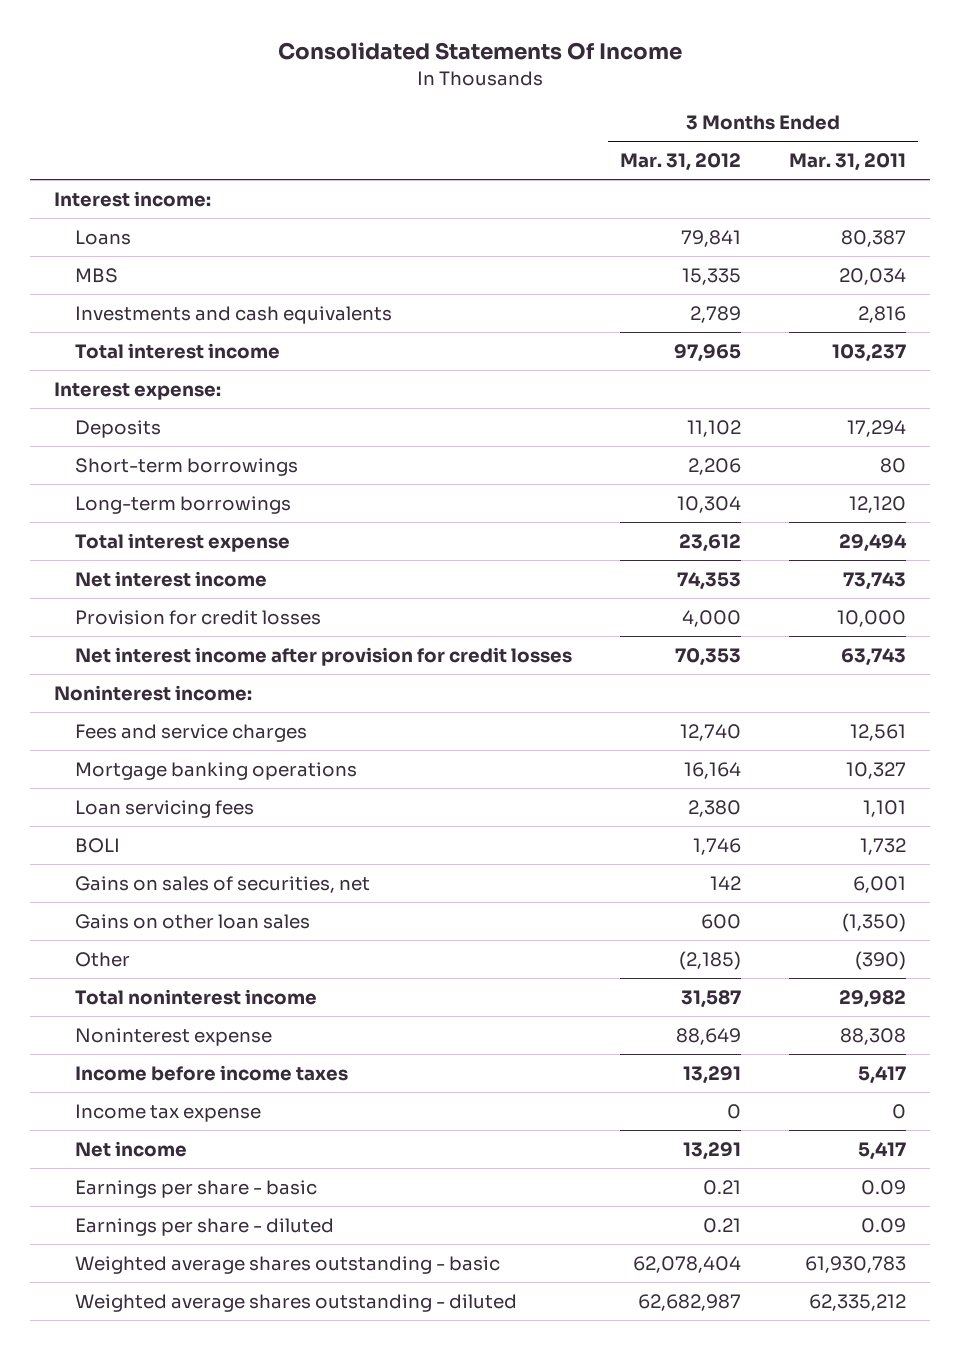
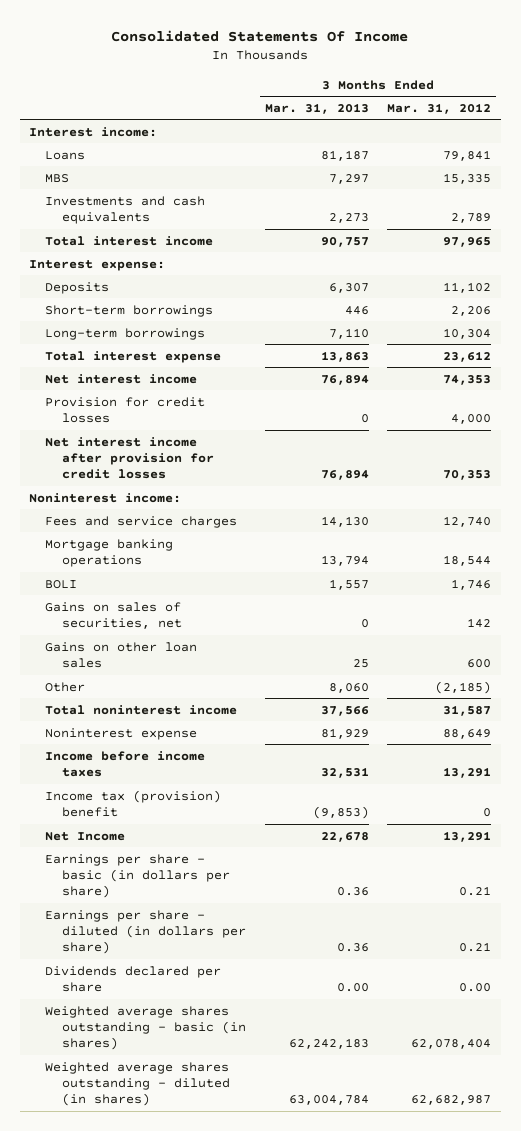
- | 3 Months Ended Mar. 31, 2012 | 3 Months Ended Mar. 31, 2011
+ | 3 Months Ended Mar. 31, 2013 | 3 Months Ended Mar. 31, 2012
- Mortgage banking operations | 16,164 | 10,327
- Loan servicing fees | 2,380 | 1,101
+ Mortgage banking operations | 13,794 | 18,544
- Income tax expense | 0 | 0
- Net income | 13,291 | 5,417
- Earnings per share - basic | 0.21 | 0.09
- Earnings per share - diluted | 0.21 | 0.09
- Weighted average shares outstanding - basic | 62,078,404 | 61,930,783
- Weighted average shares outstanding - diluted | 62,682,987 | 62,335,212
+ Income tax (provision) benefit | (9,853) | 0
+ Net Income | 22,678 | 13,291
+ Earnings per share - basic (in dollars per share) | 0.36 | 0.21
+ Earnings per share - diluted (in dollars per share) | 0.36 | 0.21
+ Dividends declared per share | 0.00 | 0.00
+ Weighted average shares outstanding - basic (in shares) | 62,242,183 | 62,078,404
+ Weighted average shares outstanding - diluted (in shares) | 63,004,784 | 62,682,987

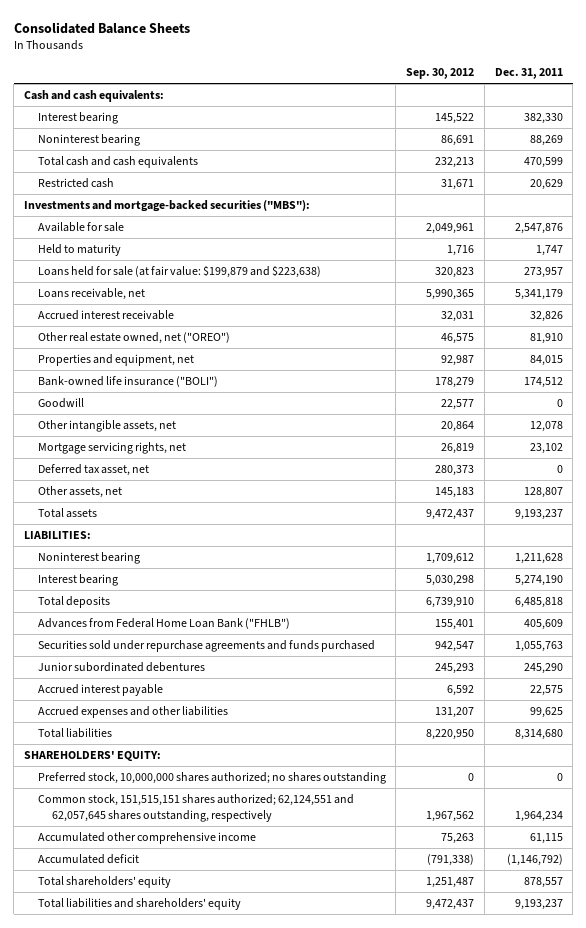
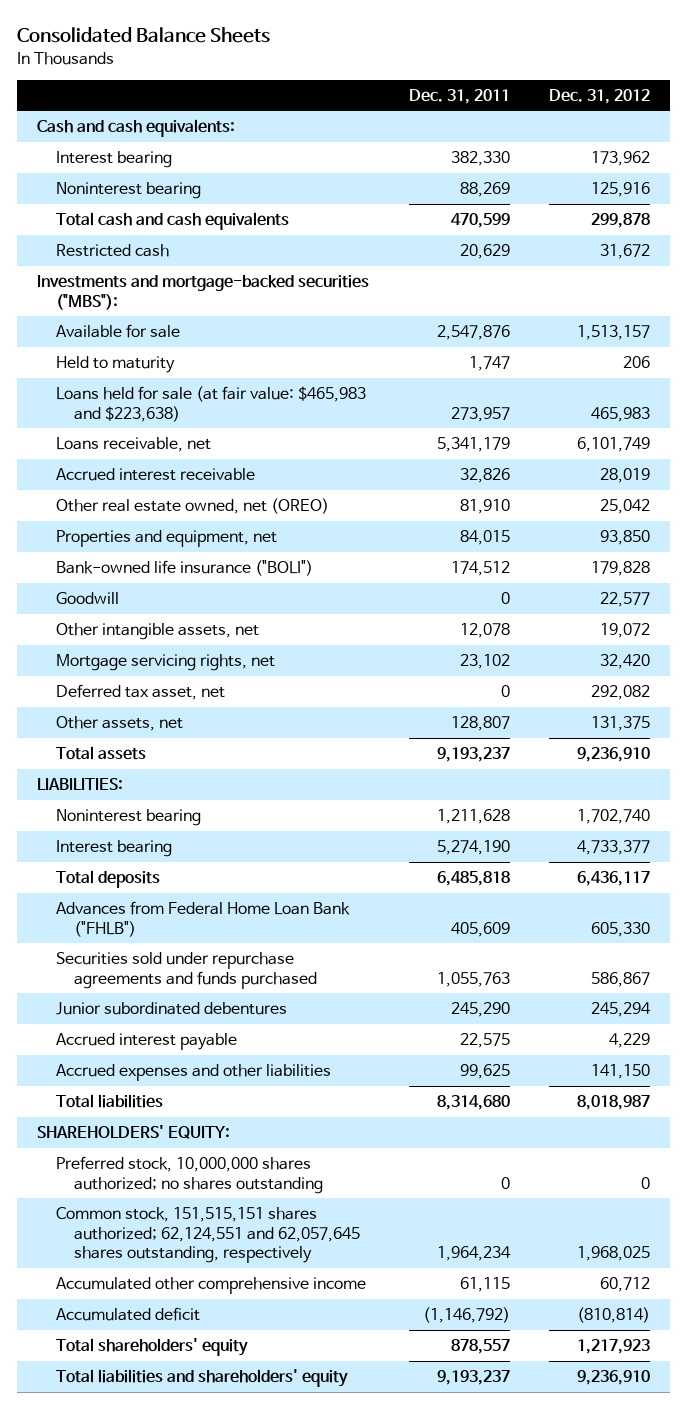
- | Sep. 30, 2012 | Dec. 31, 2011
+ | Dec. 31, 2011 | Dec. 31, 2012
- Loans held for sale (at fair value: $199,879 and $223,638) | 320,823 | 273,957
+ Loans held for sale (at fair value: $465,983 and $223,638) | 273,957 | 465,983
- Other real estate owned, net ("OREO") | 46,575 | 81,910
+ Other real estate owned, net (OREO) | 81,910 | 25,042

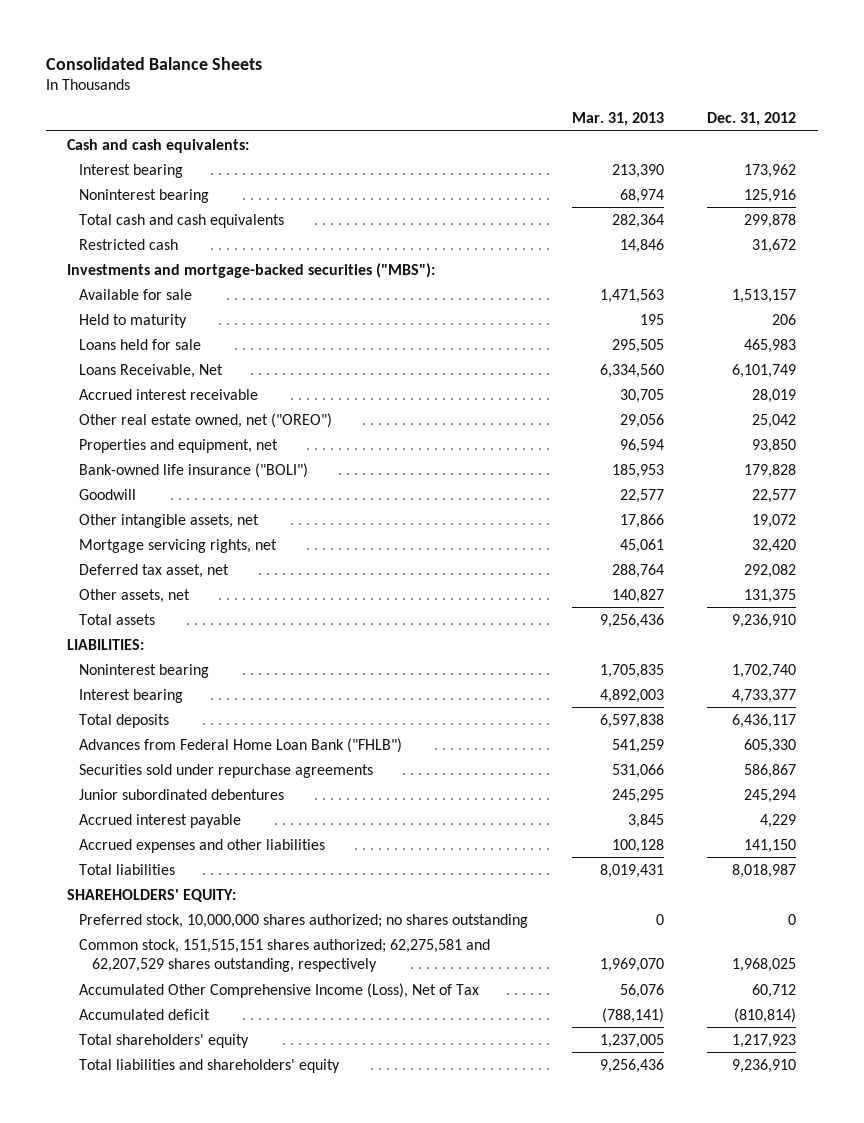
- | Dec. 31, 2011 | Dec. 31, 2012
+ | Mar. 31, 2013 | Dec. 31, 2012
- Loans held for sale (at fair value: $465,983 and $223,638) | 273,957 | 465,983
- Loans receivable, net | 5,341,179 | 6,101,749
+ Loans held for sale | 295,505 | 465,983
+ Loans Receivable, Net | 6,334,560 | 6,101,749
- Other real estate owned, net (OREO) | 81,910 | 25,042
+ Other real estate owned, net ("OREO") | 29,056 | 25,042
- Securities sold under repurchase agreements and funds purchased | 1,055,763 | 586,867
+ Securities sold under repurchase agreements | 531,066 | 586,867
- Common stock, 151,515,151 shares authorized; 62,124,551 and 62,057,645 shares outstanding, respectively | 1,964,234 | 1,968,025
- Accumulated other comprehensive income | 61,115 | 60,712
+ Common stock, 151,515,151 shares authorized; 62,275,581 and 62,207,529 shares outstanding, respectively | 1,969,070 | 1,968,025
+ Accumulated Other Comprehensive Income (Loss), Net of Tax | 56,076 | 60,712

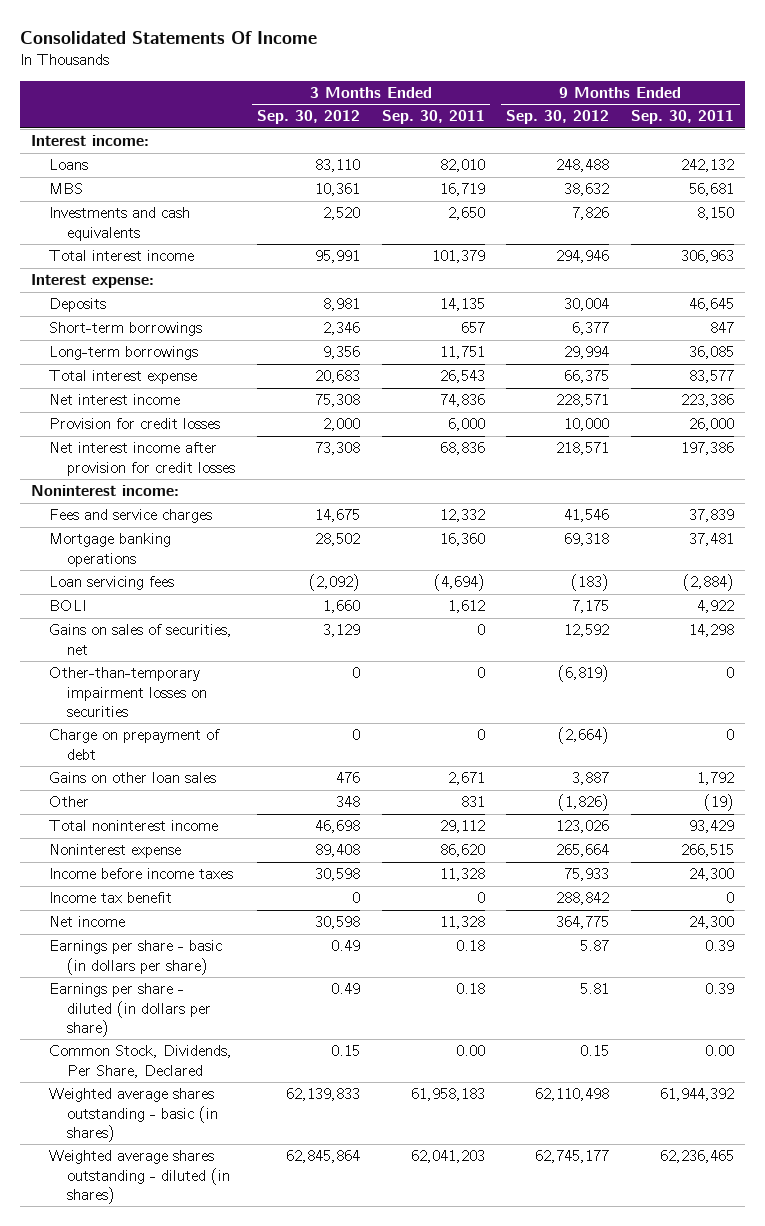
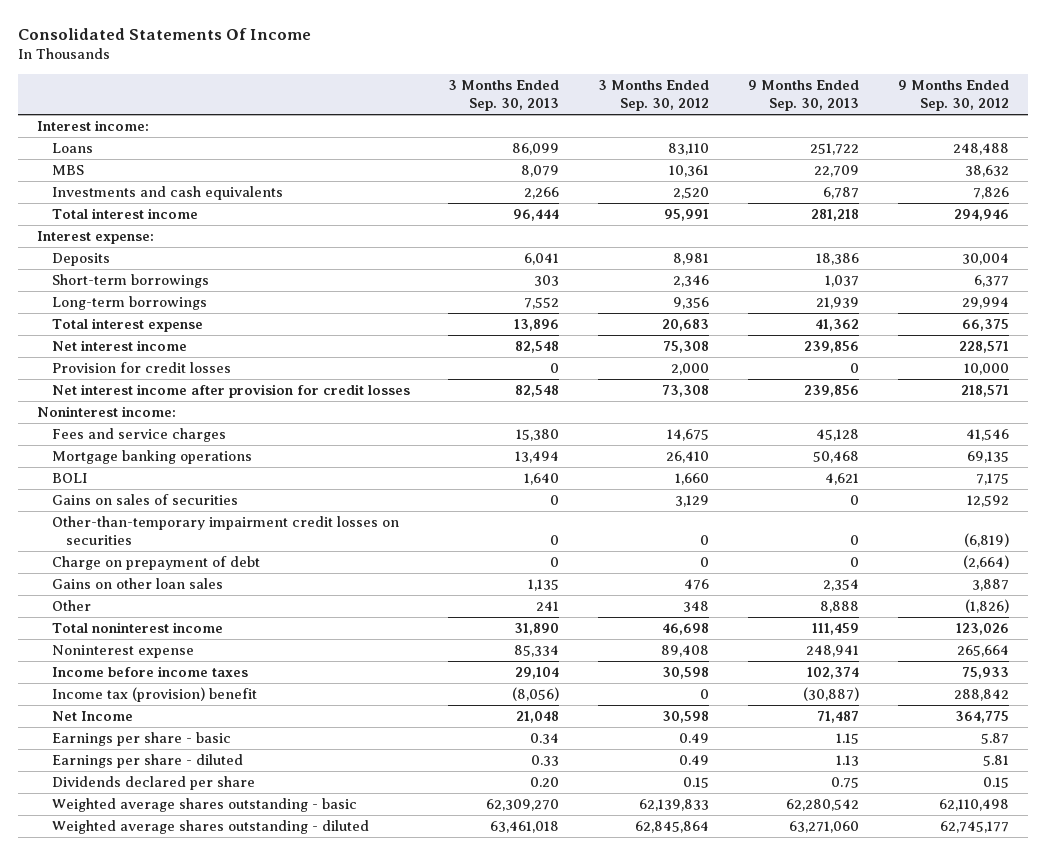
- | 3 Months Ended Sep. 30, 2012 | 3 Months Ended Sep. 30, 2011 | 9 Months Ended Sep. 30, 2012 | 9 Months Ended Sep. 30, 2011
+ | 3 Months Ended Sep. 30, 2013 | 3 Months Ended Sep. 30, 2012 | 9 Months Ended Sep. 30, 2013 | 9 Months Ended Sep. 30, 2012
- Mortgage banking operations | 28,502 | 16,360 | 69,318 | 37,481
- Loan servicing fees | (2,092) | (4,694) | (183) | (2,884)
+ Mortgage banking operations | 13,494 | 26,410 | 50,468 | 69,135
- Gains on sales of securities, net | 3,129 | 0 | 12,592 | 14,298
- Other-than-temporary impairment losses on securities | 0 | 0 | (6,819) | 0
+ Gains on sales of securities | 0 | 3,129 | 0 | 12,592
+ Other-than-temporary impairment credit losses on securities | 0 | 0 | 0 | (6,819)
- Income tax benefit | 0 | 0 | 288,842 | 0
- Net income | 30,598 | 11,328 | 364,775 | 24,300
- Earnings per share - basic (in dollars per share) | 0.49 | 0.18 | 5.87 | 0.39
- Earnings per share - diluted (in dollars per share) | 0.49 | 0.18 | 5.81 | 0.39
- Common Stock, Dividends, Per Share, Declared | 0.15 | 0.00 | 0.15 | 0.00
- Weighted average shares outstanding - basic (in shares) | 62,139,833 | 61,958,183 | 62,110,498 | 61,944,392
- Weighted average shares outstanding - diluted (in shares) | 62,845,864 | 62,041,203 | 62,745,177 | 62,236,465
+ Income tax (provision) benefit | (8,056) | 0 | (30,887) | 288,842
+ Net Income | 21,048 | 30,598 | 71,487 | 364,775
+ Earnings per share - basic | 0.34 | 0.49 | 1.15 | 5.87
+ Earnings per share - diluted | 0.33 | 0.49 | 1.13 | 5.81
+ Dividends declared per share | 0.20 | 0.15 | 0.75 | 0.15
+ Weighted average shares outstanding - basic | 62,309,270 | 62,139,833 | 62,280,542 | 62,110,498
+ Weighted average shares outstanding - diluted | 63,461,018 | 62,845,864 | 63,271,060 | 62,745,177

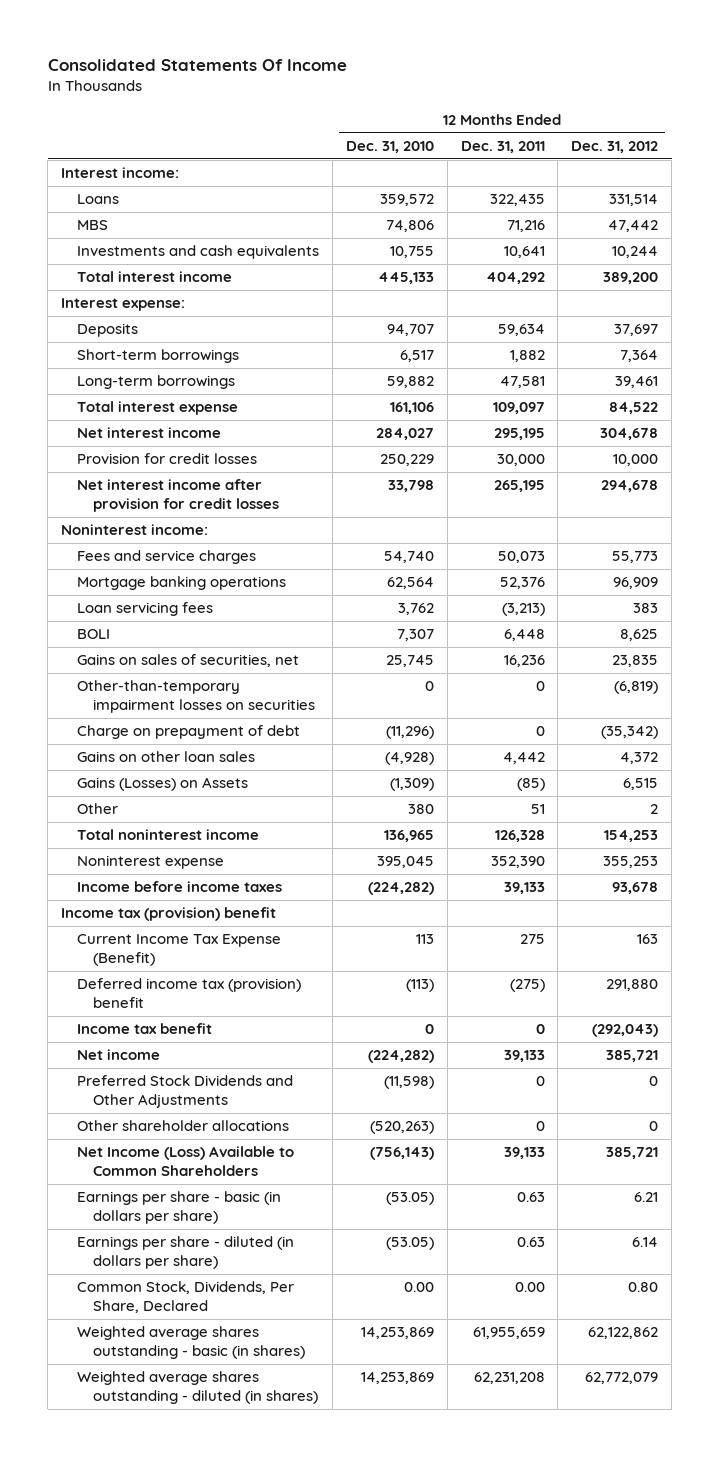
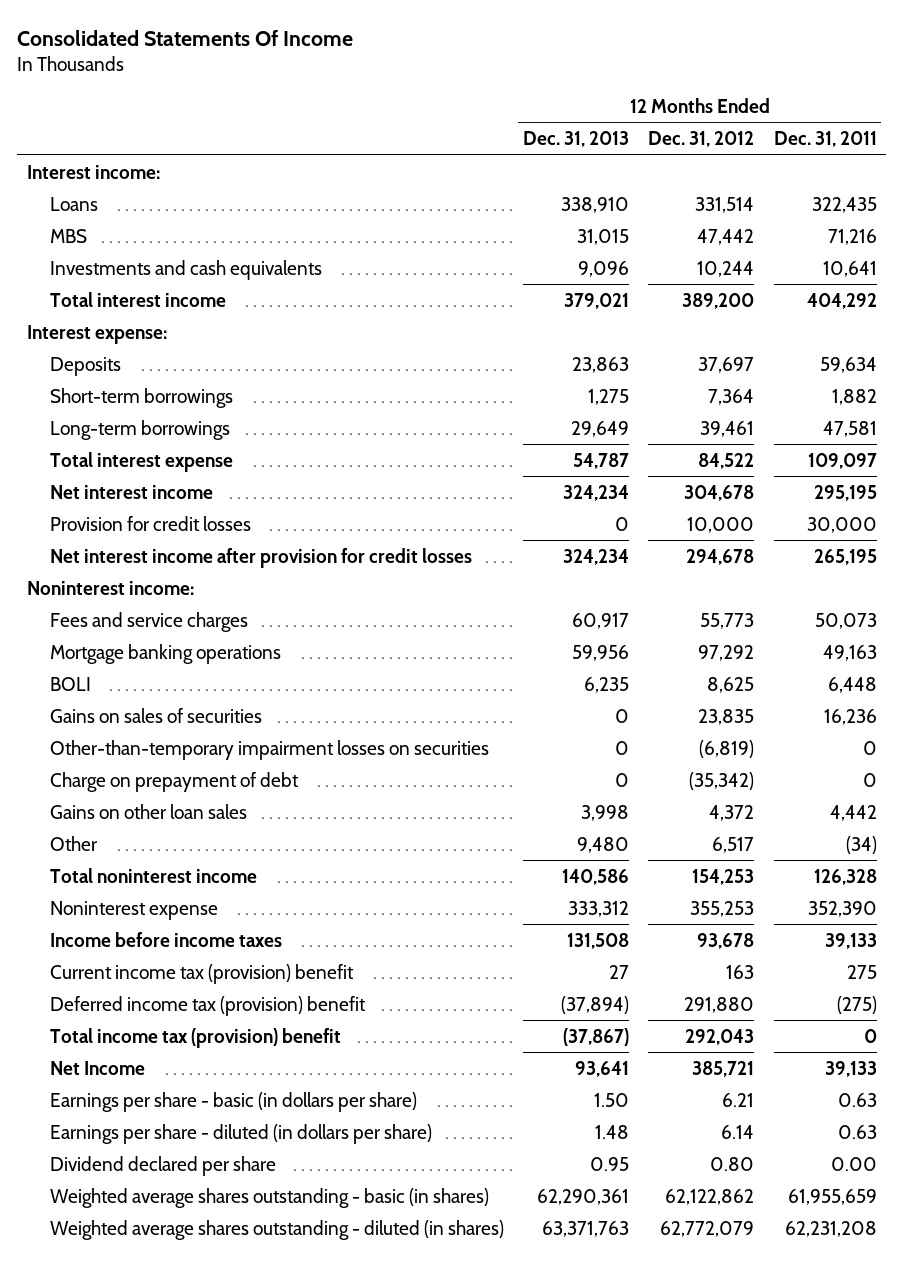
- | 12 Months Ended Dec. 31, 2010 | 12 Months Ended Dec. 31, 2011 | 12 Months Ended Dec. 31, 2012
+ | 12 Months Ended Dec. 31, 2013 | 12 Months Ended Dec. 31, 2012 | 12 Months Ended Dec. 31, 2011
- Mortgage banking operations | 62,564 | 52,376 | 96,909
- Loan servicing fees | 3,762 | (3,213) | 383
+ Mortgage banking operations | 59,956 | 97,292 | 49,163
- Gains on sales of securities, net | 25,745 | 16,236 | 23,835
+ Gains on sales of securities | 0 | 23,835 | 16,236
- Gains (Losses) on Assets | (1,309) | (85) | 6,515
- Other | 380 | 51 | 2
+ Other | 9,480 | 6,517 | (34)
- Income tax (provision) benefit
- Current Income Tax Expense (Benefit) | 113 | 275 | 163
+ Current income tax (provision) benefit | 27 | 163 | 275
- Income tax benefit | 0 | 0 | (292,043)
- Net income | (224,282) | 39,133 | 385,721
- Preferred Stock Dividends and Other Adjustments | (11,598) | 0 | 0
- Other shareholder allocations | (520,263) | 0 | 0
- Net Income (Loss) Available to Common Shareholders | (756,143) | 39,133 | 385,721
+ Total income tax (provision) benefit | (37,867) | 292,043 | 0
+ Net Income | 93,641 | 385,721 | 39,133
- Common Stock, Dividends, Per Share, Declared | 0.00 | 0.00 | 0.80
+ Dividend declared per share | 0.95 | 0.80 | 0.00

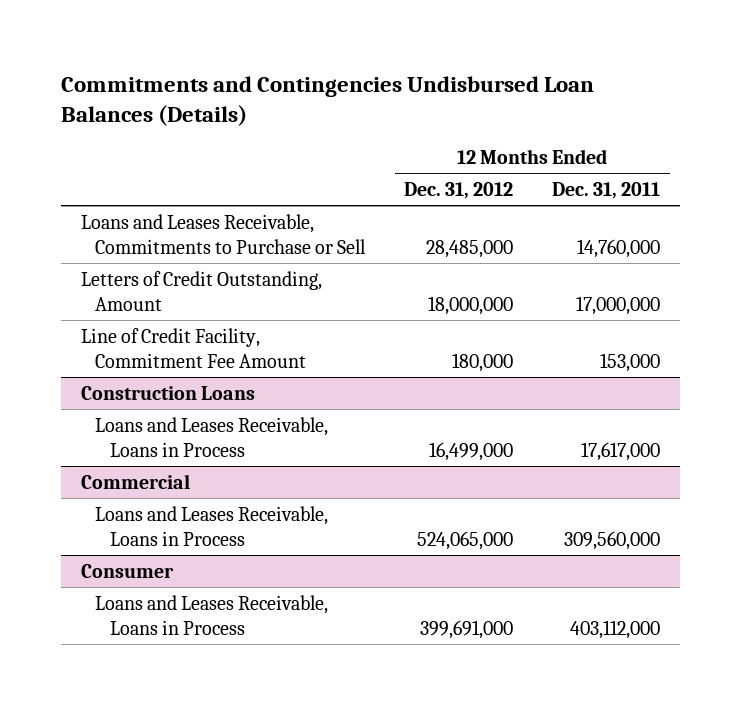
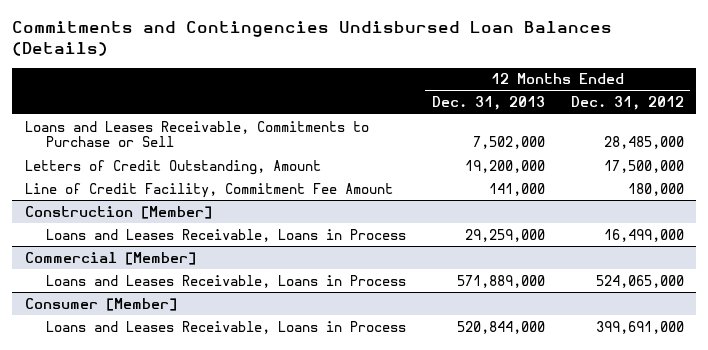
- | 12 Months Ended Dec. 31, 2012 | 12 Months Ended Dec. 31, 2011
+ | 12 Months Ended Dec. 31, 2013 | 12 Months Ended Dec. 31, 2012
- Letters of Credit Outstanding, Amount | 18,000,000 | 17,000,000
+ Letters of Credit Outstanding, Amount | 19,200,000 | 17,500,000
- Construction Loans
+ Construction [Member]
- Commercial
+ Commercial [Member]
- Consumer
+ Consumer [Member]

